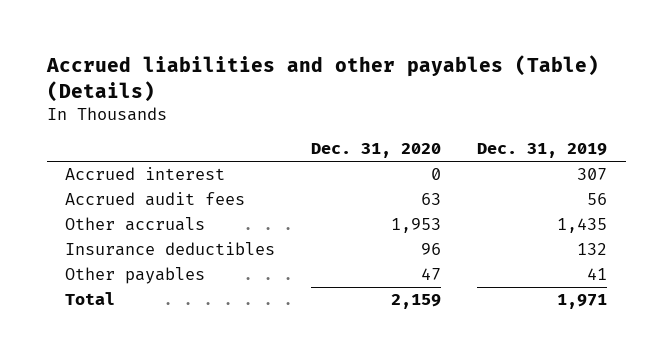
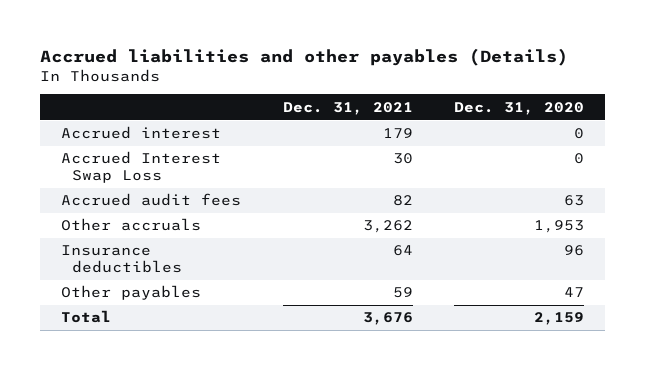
- Accrued liabilities and other payables (Table) (Details)
+ Accrued liabilities and other payables (Details)
- | Dec. 31, 2020 | Dec. 31, 2019
+ | Dec. 31, 2021 | Dec. 31, 2020
+ Accrued Interest Swap Loss | 30 | 0

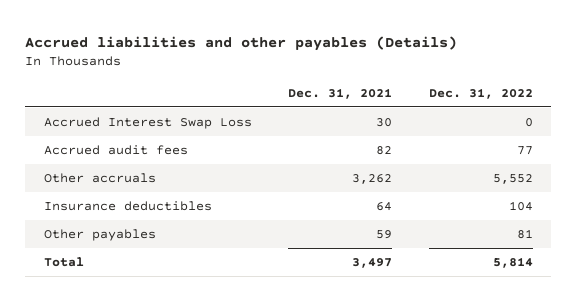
- | Dec. 31, 2021 | Dec. 31, 2020
+ | Dec. 31, 2021 | Dec. 31, 2022
- Accrued interest | 179 | 0
- Total | 3,676 | 2,159
+ Total | 3,497 | 5,814

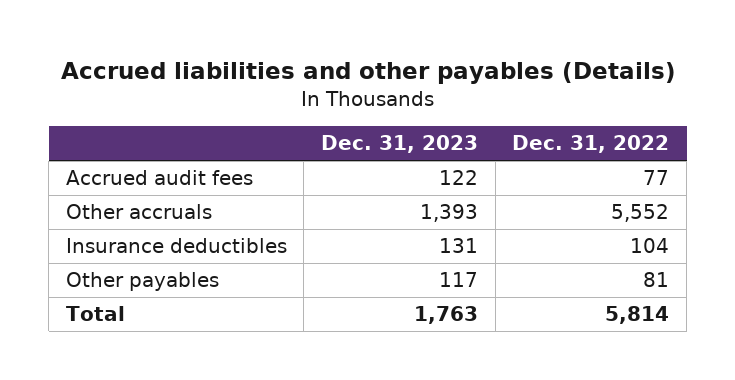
- | Dec. 31, 2021 | Dec. 31, 2022
+ | Dec. 31, 2023 | Dec. 31, 2022
- Accrued Interest Swap Loss | 30 | 0

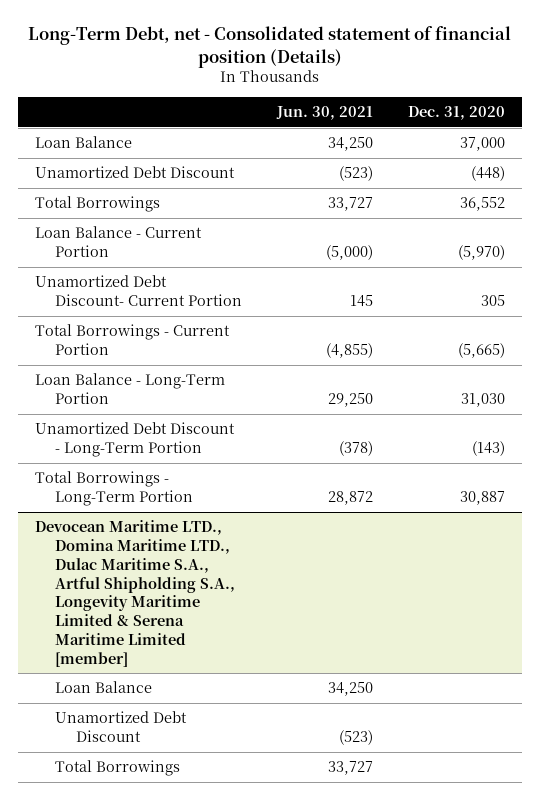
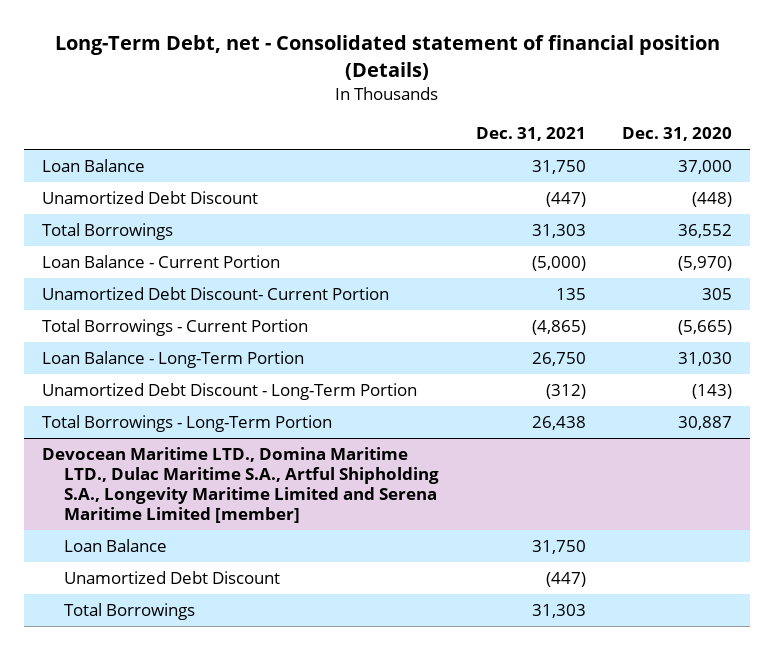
- | Jun. 30, 2021 | Dec. 31, 2020
+ | Dec. 31, 2021 | Dec. 31, 2020
- Devocean Maritime LTD., Domina Maritime LTD., Dulac Maritime S.A., Artful Shipholding S.A., Longevity Maritime Limited & Serena Maritime Limited [member]
+ Devocean Maritime LTD., Domina Maritime LTD., Dulac Maritime S.A., Artful Shipholding S.A., Longevity Maritime Limited and Serena Maritime Limited [member]

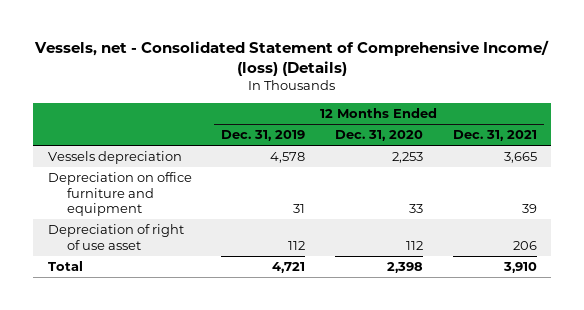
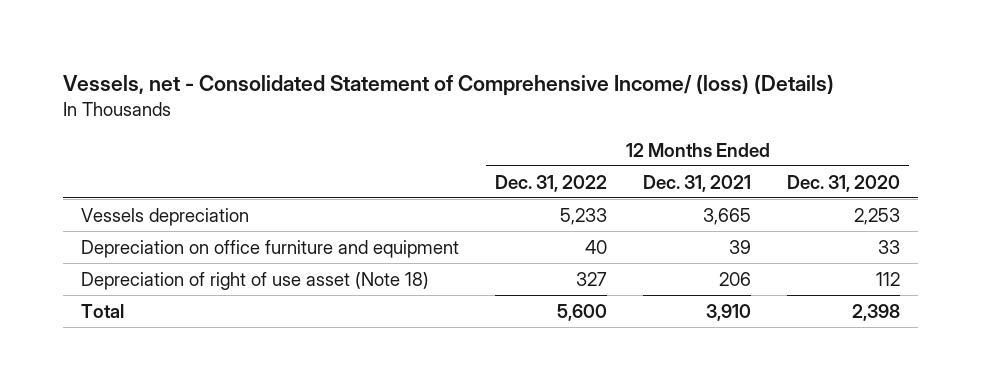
- | 12 Months Ended Dec. 31, 2019 | 12 Months Ended Dec. 31, 2020 | 12 Months Ended Dec. 31, 2021
+ | 12 Months Ended Dec. 31, 2022 | 12 Months Ended Dec. 31, 2021 | 12 Months Ended Dec. 31, 2020
- Depreciation of right of use asset | 112 | 112 | 206
+ Depreciation of right of use asset (Note 18) | 327 | 206 | 112

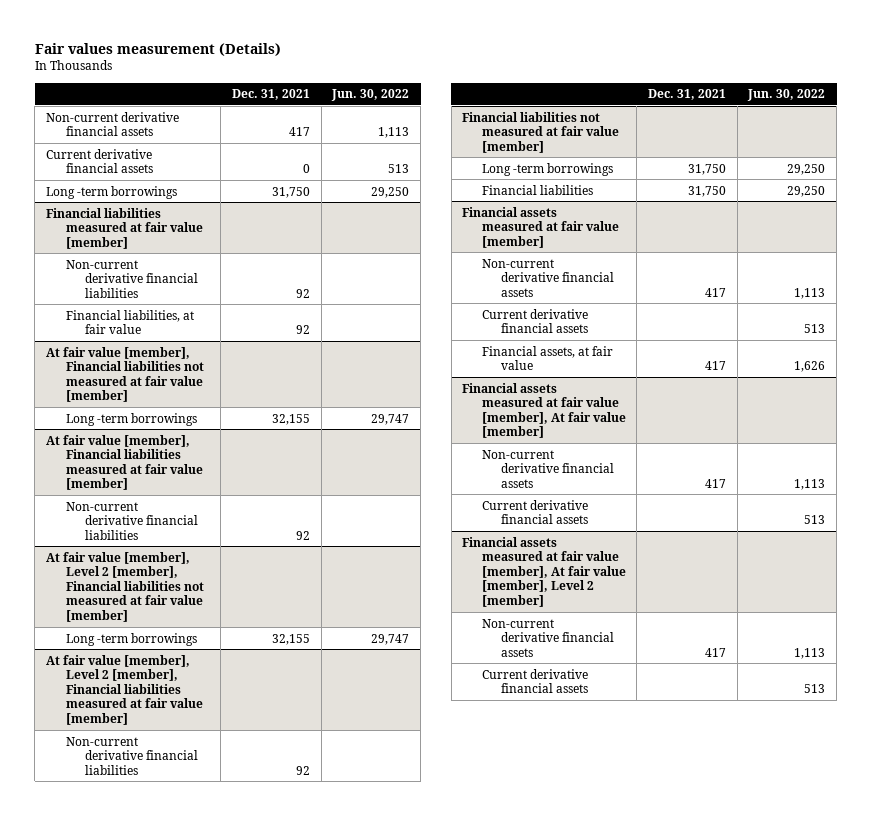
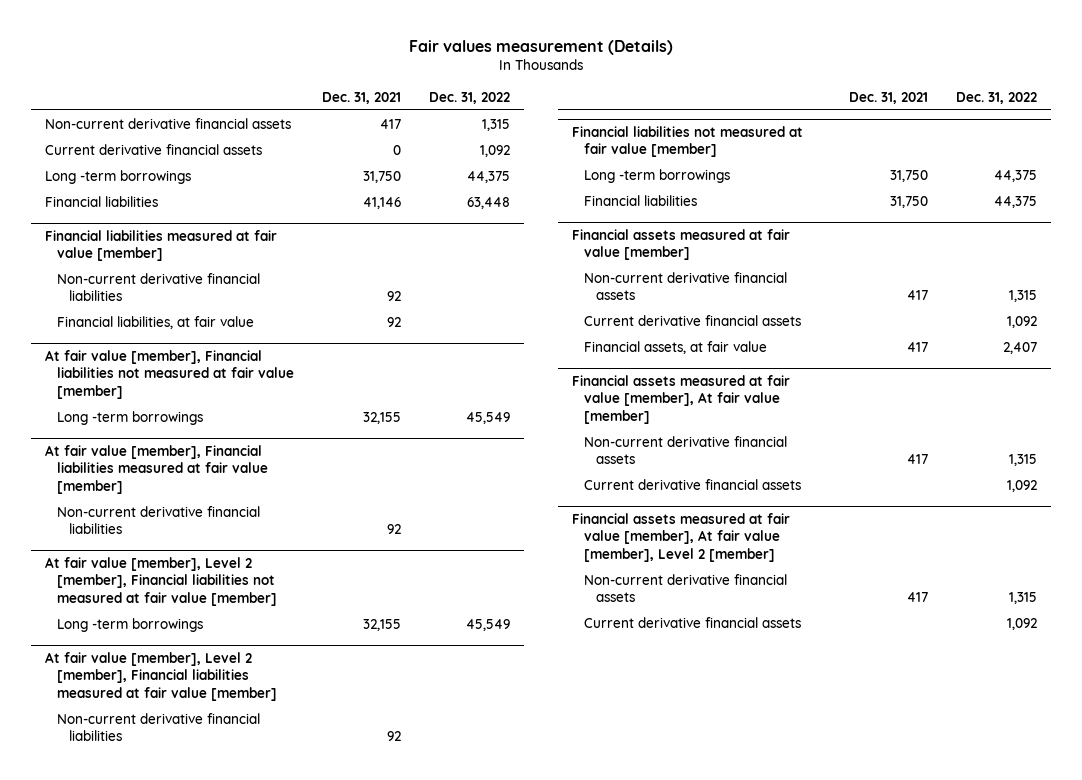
- | Dec. 31, 2021 | Jun. 30, 2022
+ | Dec. 31, 2021 | Dec. 31, 2022
+ Financial liabilities | 41,146 | 63,448

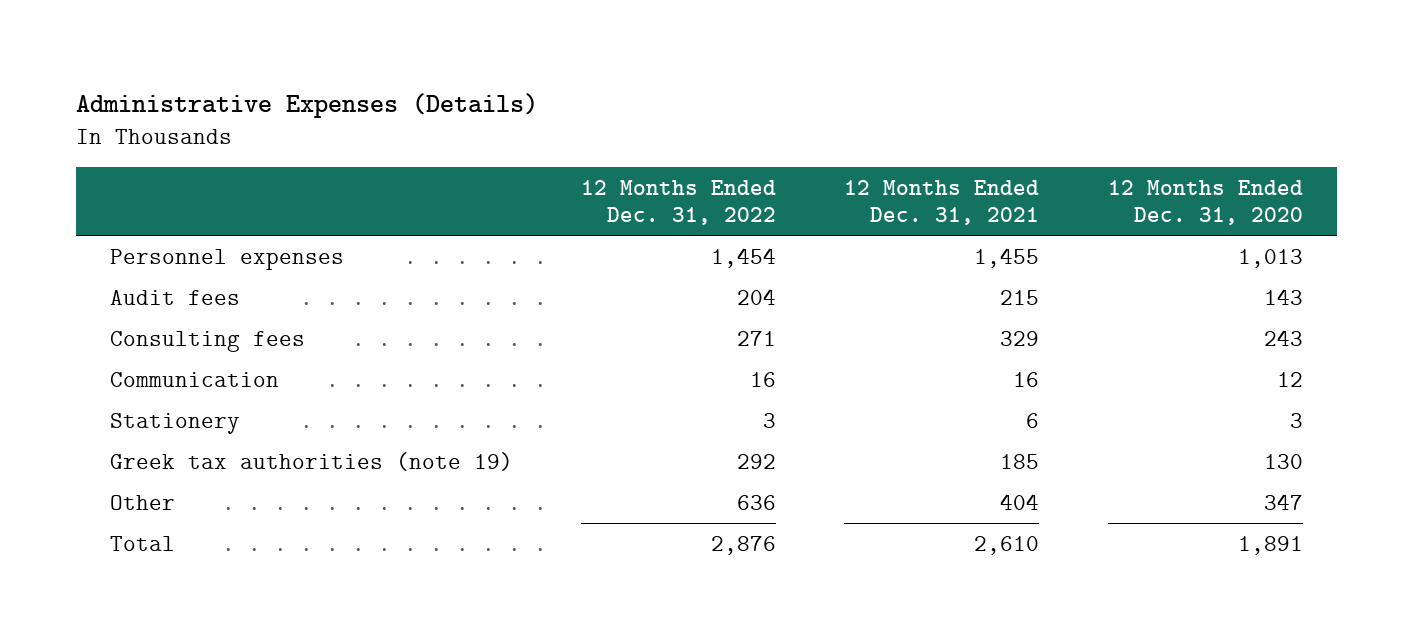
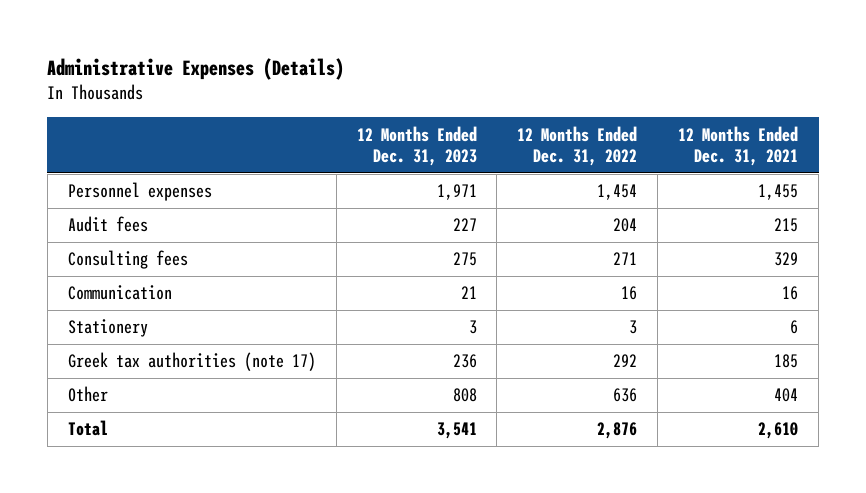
- | 12 Months Ended Dec. 31, 2022 | 12 Months Ended Dec. 31, 2021 | 12 Months Ended Dec. 31, 2020
+ | 12 Months Ended Dec. 31, 2023 | 12 Months Ended Dec. 31, 2022 | 12 Months Ended Dec. 31, 2021
- Greek tax authorities (note 19) | 292 | 185 | 130
+ Greek tax authorities (note 17) | 236 | 292 | 185

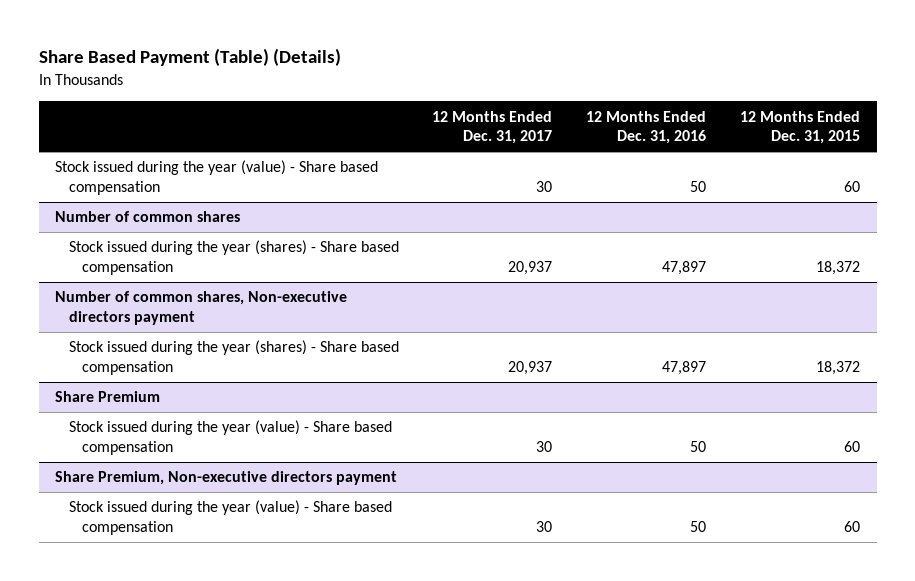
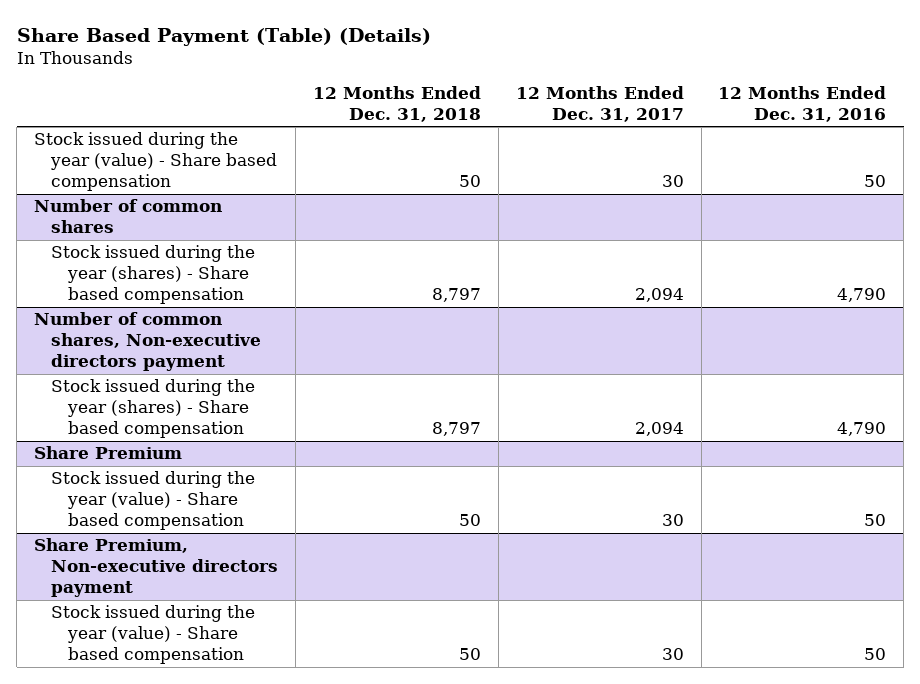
- | 12 Months Ended Dec. 31, 2017 | 12 Months Ended Dec. 31, 2016 | 12 Months Ended Dec. 31, 2015
+ | 12 Months Ended Dec. 31, 2018 | 12 Months Ended Dec. 31, 2017 | 12 Months Ended Dec. 31, 2016
@ Number of common shares
- Stock issued during the year (shares) - Share based compensation | 20,937 | 47,897 | 18,372
+ Stock issued during the year (shares) - Share based compensation | 8,797 | 2,094 | 4,790
@ Number of common shares, Non-executive directors payment
- Stock issued during the year (shares) - Share based compensation | 20,937 | 47,897 | 18,372
+ Stock issued during the year (shares) - Share based compensation | 8,797 | 2,094 | 4,790

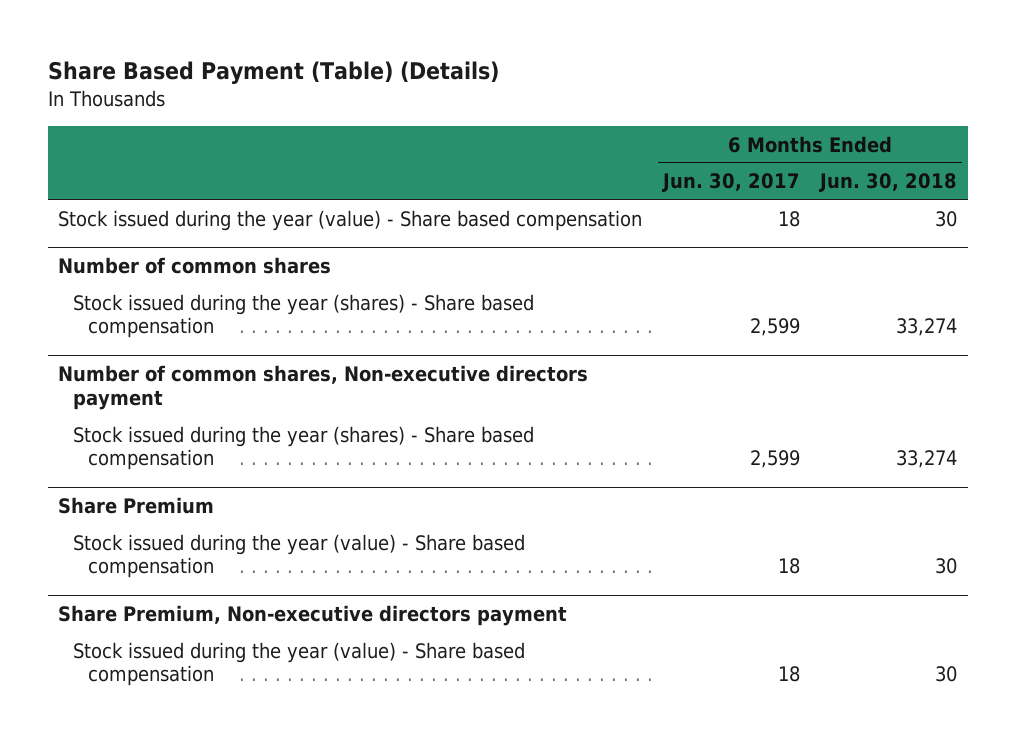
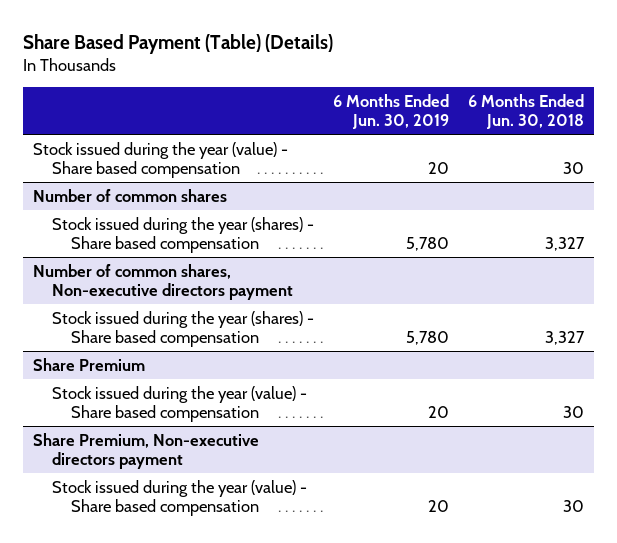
- | 6 Months Ended Jun. 30, 2017 | 6 Months Ended Jun. 30, 2018
+ | 6 Months Ended Jun. 30, 2019 | 6 Months Ended Jun. 30, 2018
@ Number of common shares
- Stock issued during the year (shares) - Share based compensation | 2,599 | 33,274
+ Stock issued during the year (shares) - Share based compensation | 5,780 | 3,327
@ Number of common shares, Non-executive directors payment
- Stock issued during the year (shares) - Share based compensation | 2,599 | 33,274
+ Stock issued during the year (shares) - Share based compensation | 5,780 | 3,327

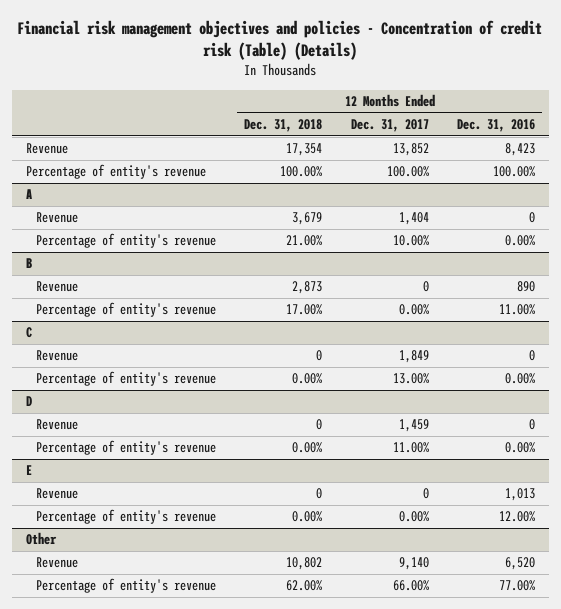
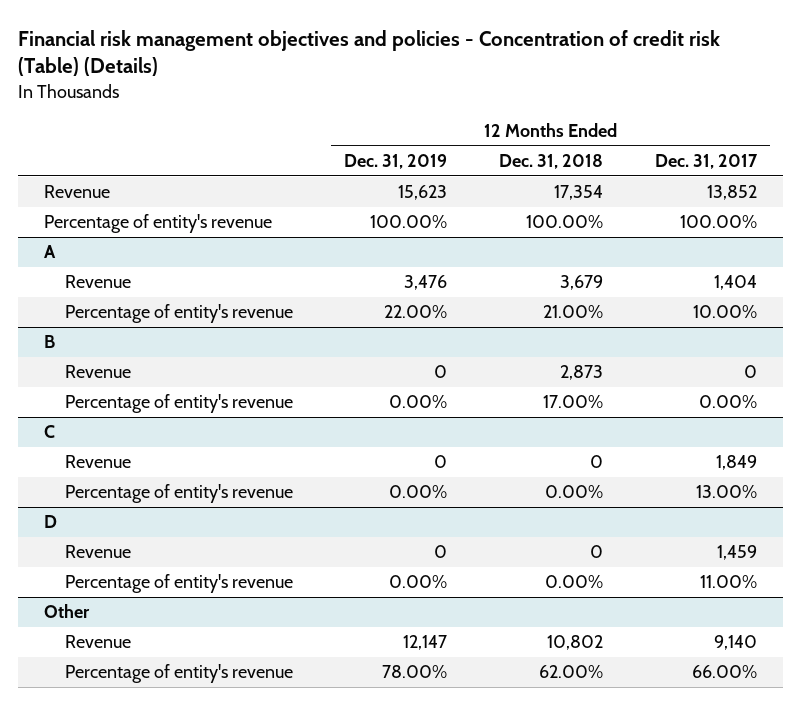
- | 12 Months Ended Dec. 31, 2018 | 12 Months Ended Dec. 31, 2017 | 12 Months Ended Dec. 31, 2016
+ | 12 Months Ended Dec. 31, 2019 | 12 Months Ended Dec. 31, 2018 | 12 Months Ended Dec. 31, 2017
- E
- Revenue | 0 | 0 | 1,013
- Percentage of entity's revenue | 0.00% | 0.00% | 12.00%

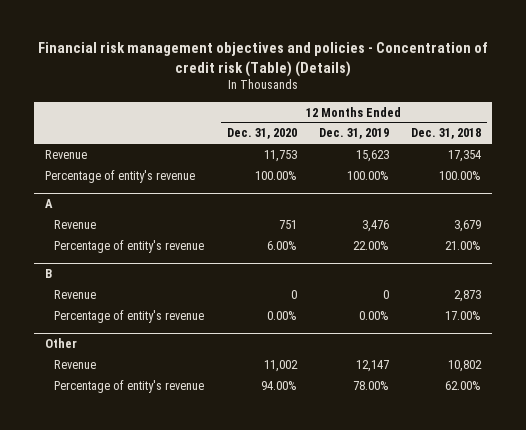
- | 12 Months Ended Dec. 31, 2019 | 12 Months Ended Dec. 31, 2018 | 12 Months Ended Dec. 31, 2017
+ | 12 Months Ended Dec. 31, 2020 | 12 Months Ended Dec. 31, 2019 | 12 Months Ended Dec. 31, 2018
- C
- Revenue | 0 | 0 | 1,849
- Percentage of entity's revenue | 0.00% | 0.00% | 13.00%
- D
- Revenue | 0 | 0 | 1,459
- Percentage of entity's revenue | 0.00% | 0.00% | 11.00%

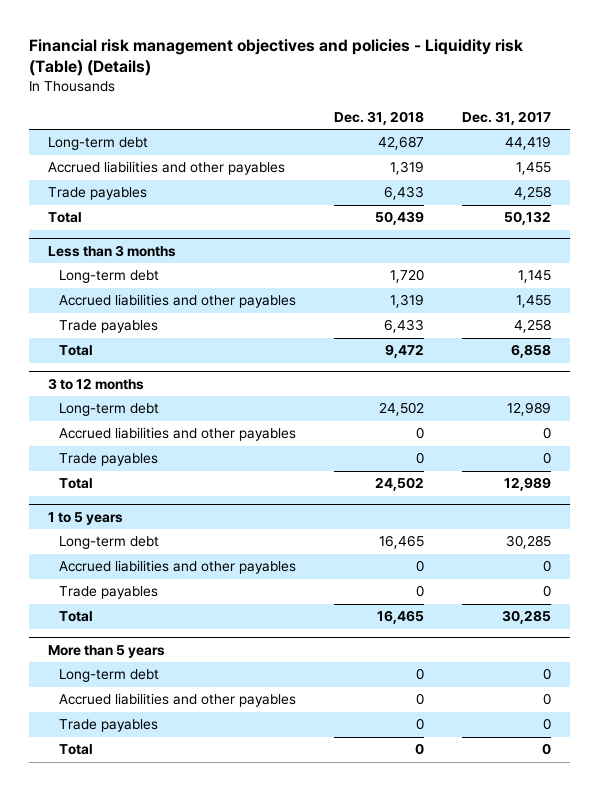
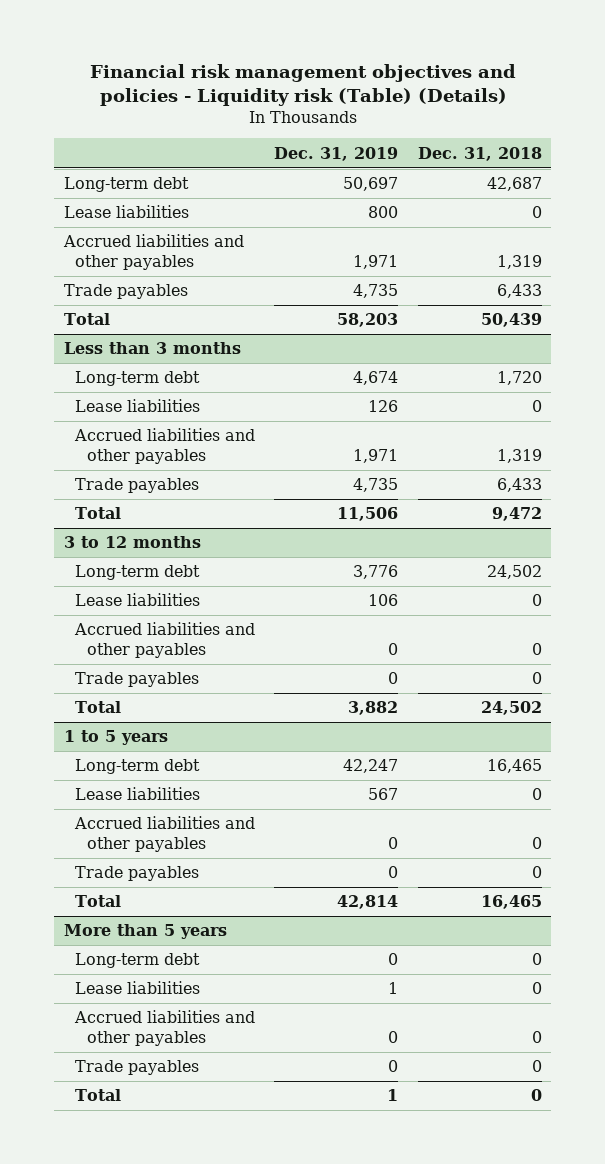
- | Dec. 31, 2018 | Dec. 31, 2017
+ | Dec. 31, 2019 | Dec. 31, 2018
+ Lease liabilities | 800 | 0
@ Less than 3 months
+ Lease liabilities | 126 | 0
@ 3 to 12 months
+ Lease liabilities | 106 | 0
@ 1 to 5 years
+ Lease liabilities | 567 | 0
@ More than 5 years
+ Lease liabilities | 1 | 0

